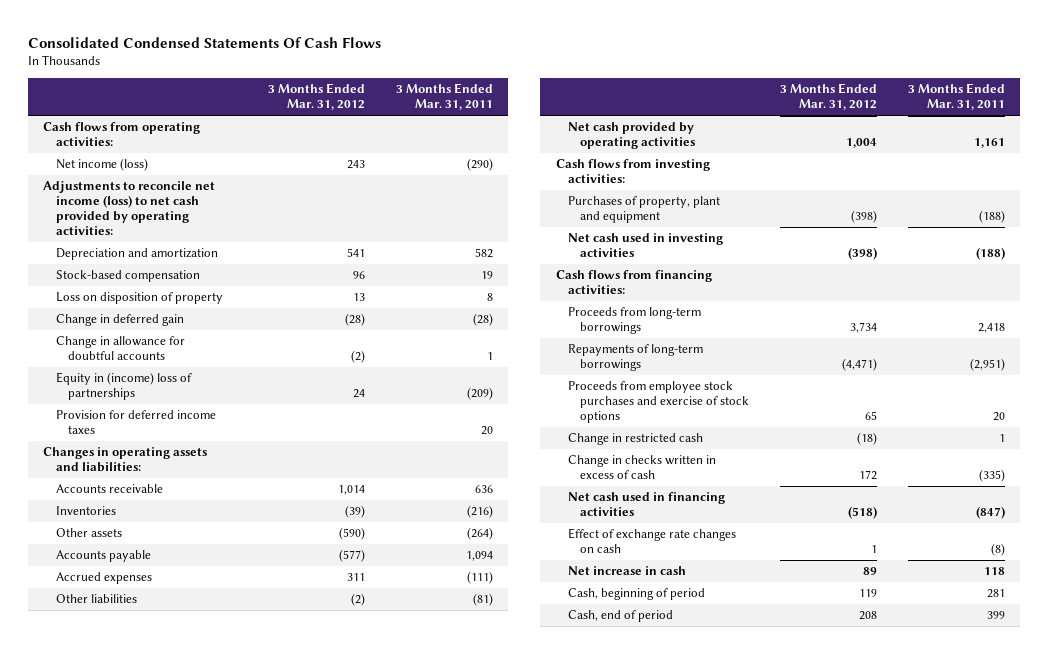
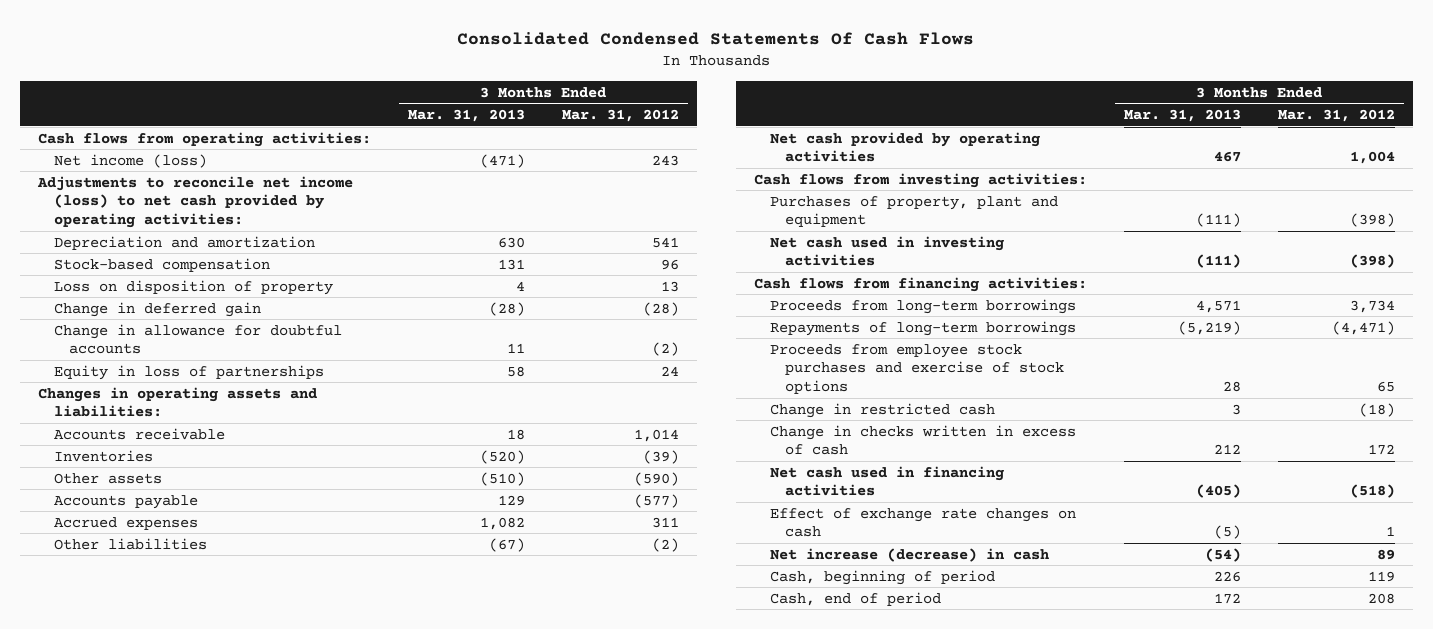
- | 3 Months Ended Mar. 31, 2012 | 3 Months Ended Mar. 31, 2011
+ | 3 Months Ended Mar. 31, 2013 | 3 Months Ended Mar. 31, 2012
- Equity in (income) loss of partnerships | 24 | (209)
- Provision for deferred income taxes | | 20
+ Equity in loss of partnerships | 58 | 24
- Net increase in cash | 89 | 118
+ Net increase (decrease) in cash | (54) | 89

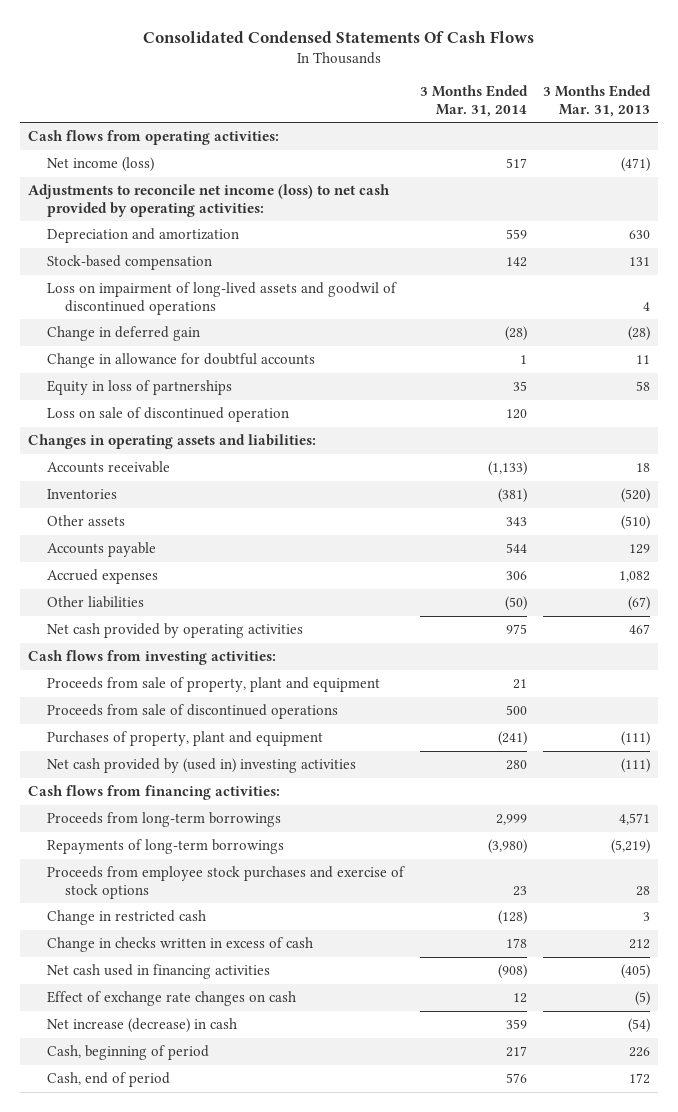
- | 3 Months Ended Mar. 31, 2013 | 3 Months Ended Mar. 31, 2012
+ | 3 Months Ended Mar. 31, 2014 | 3 Months Ended Mar. 31, 2013
- Loss on disposition of property | 4 | 13
+ Loss on impairment of long-lived assets and goodwil of discontinued operations | | 4
+ Loss on sale of discontinued operation | 120 |
+ Proceeds from sale of property, plant and equipment | 21 |
+ Proceeds from sale of discontinued operations | 500 |
- Net cash used in investing activities | (111) | (398)
+ Net cash provided by (used in) investing activities | 280 | (111)

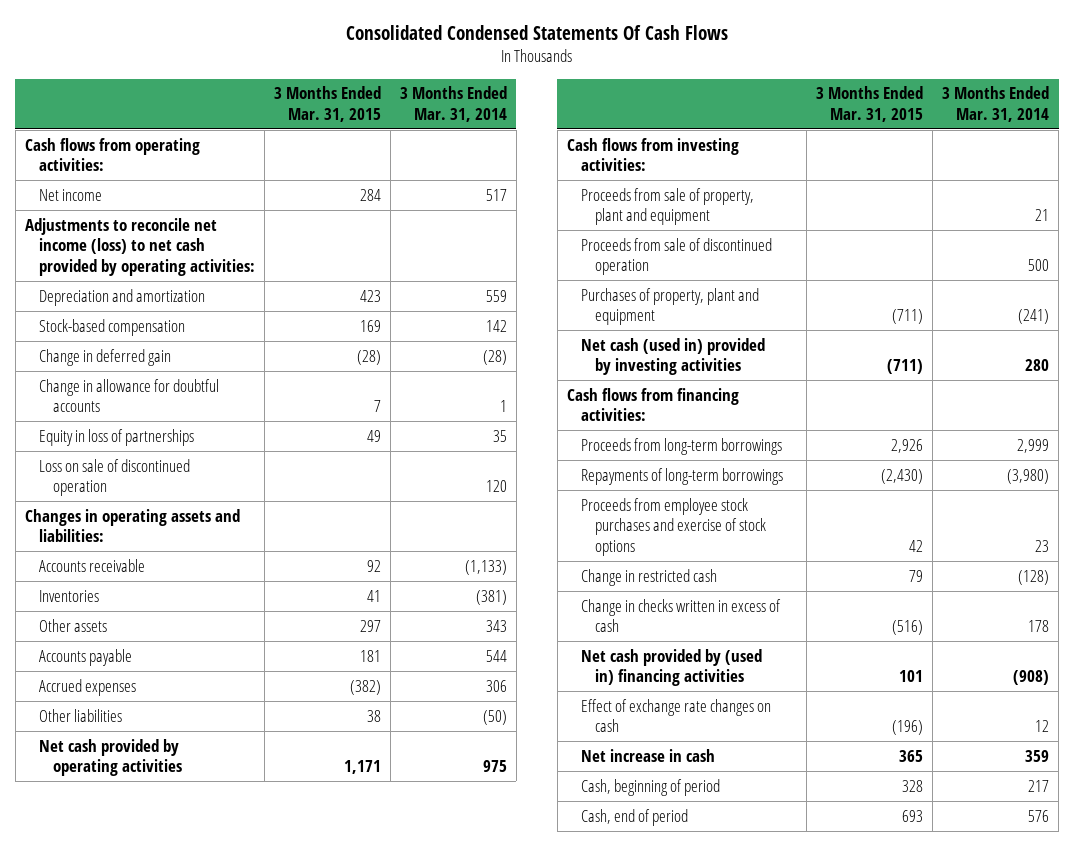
- | 3 Months Ended Mar. 31, 2014 | 3 Months Ended Mar. 31, 2013
+ | 3 Months Ended Mar. 31, 2015 | 3 Months Ended Mar. 31, 2014
- Net income (loss) | 517 | (471)
+ Net income | 284 | 517
- Loss on impairment of long-lived assets and goodwil of discontinued operations | | 4
- Proceeds from sale of discontinued operations | 500 |
+ Proceeds from sale of discontinued operation | | 500
- Net cash provided by (used in) investing activities | 280 | (111)
+ Net cash (used in) provided by investing activities | (711) | 280
- Net cash used in financing activities | (908) | (405)
+ Net cash provided by (used in) financing activities | 101 | (908)
- Net increase (decrease) in cash | 359 | (54)
+ Net increase in cash | 365 | 359

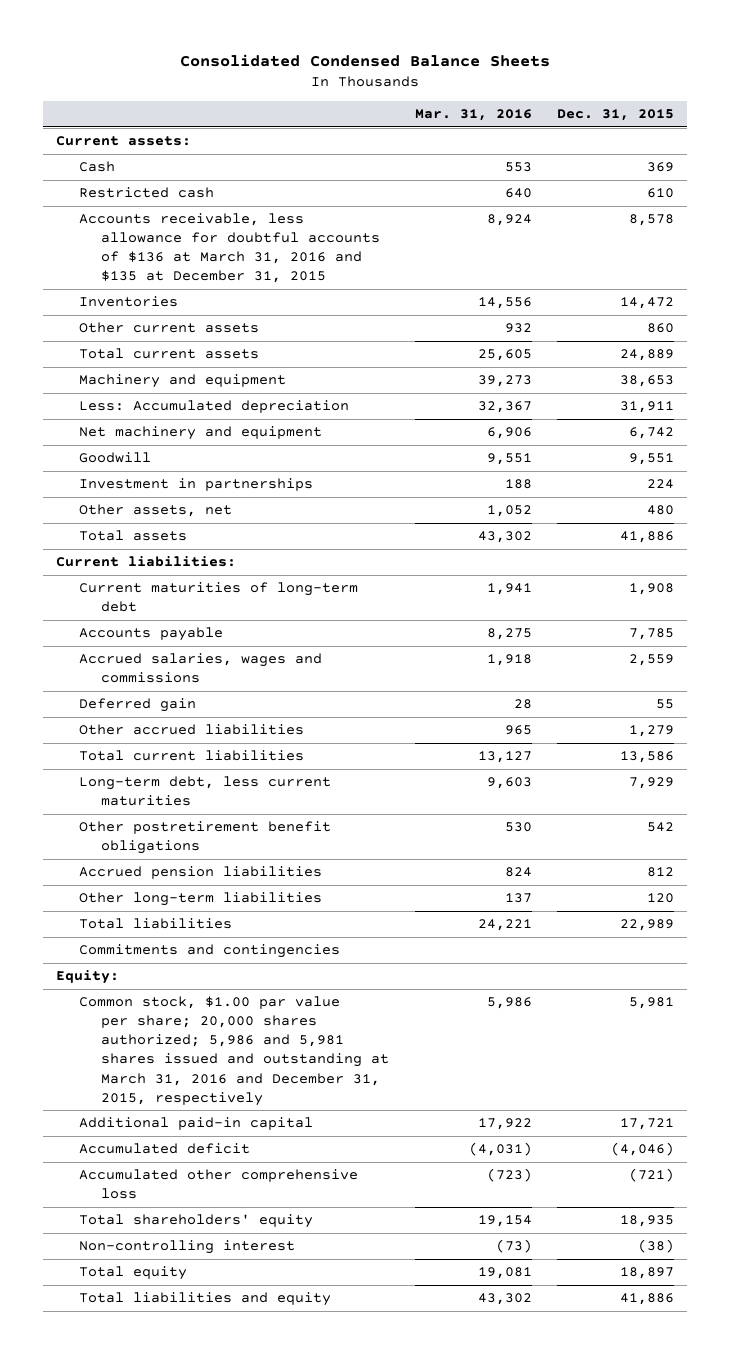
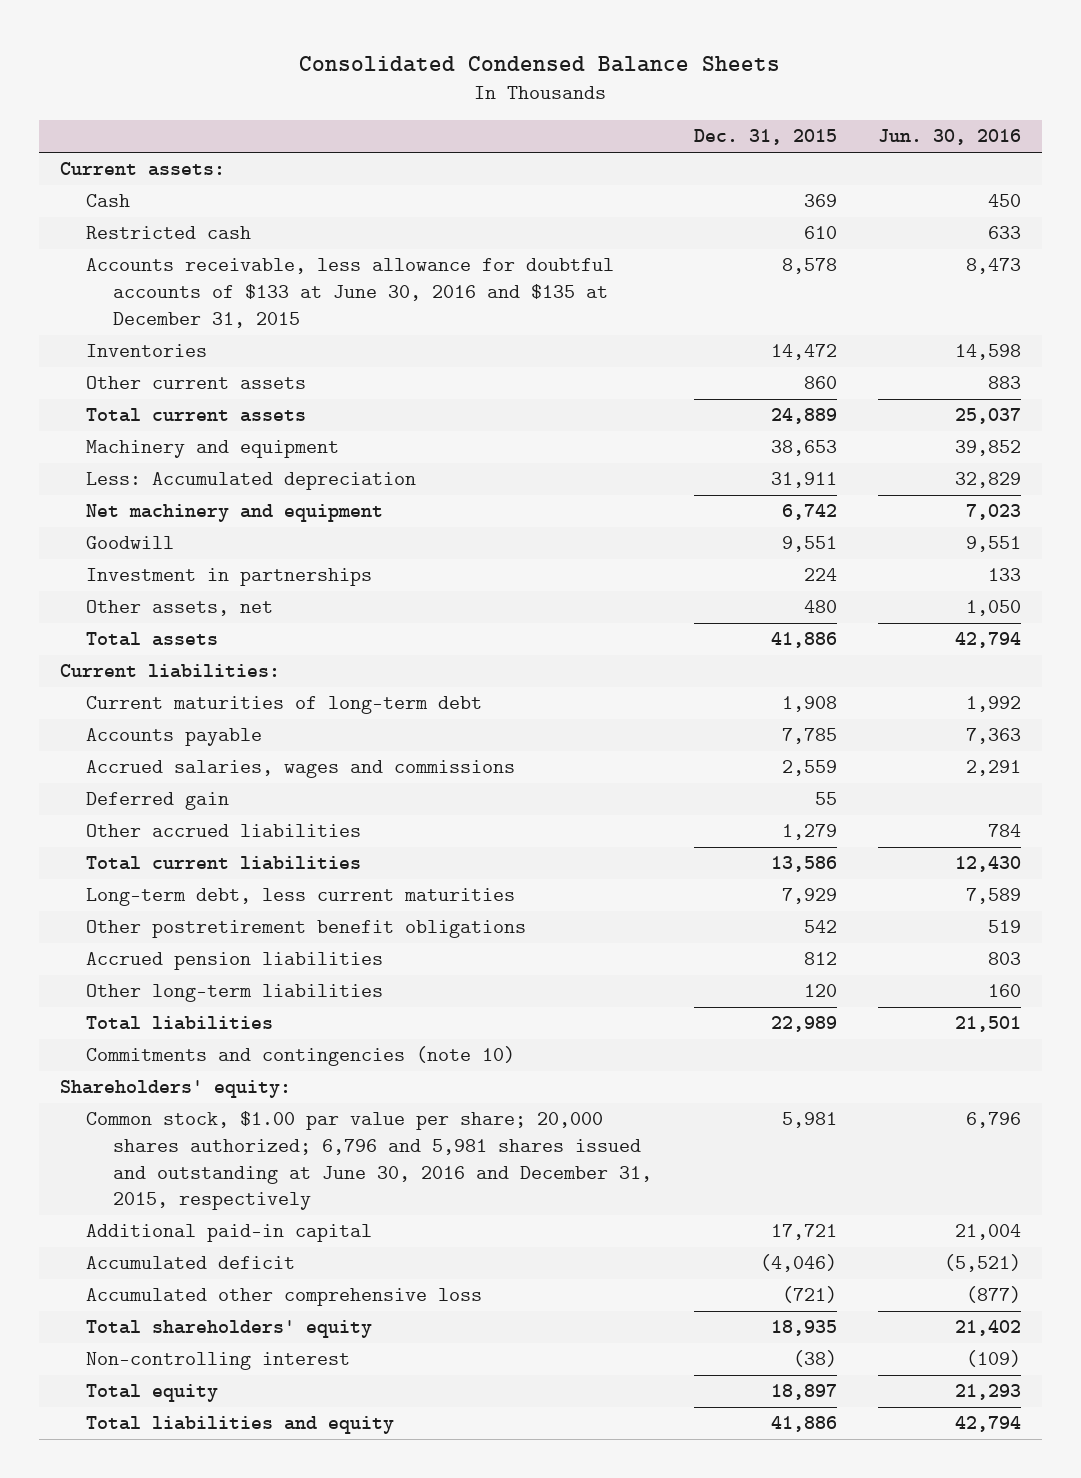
- | Mar. 31, 2016 | Dec. 31, 2015
+ | Dec. 31, 2015 | Jun. 30, 2016
- Accounts receivable, less allowance for doubtful accounts of $136 at March 31, 2016 and $135 at December 31, 2015 | 8,924 | 8,578
+ Accounts receivable, less allowance for doubtful accounts of $133 at June 30, 2016 and $135 at December 31, 2015 | 8,578 | 8,473
- Commitments and contingencies
- Equity:
- Common stock, $1.00 par value per share; 20,000 shares authorized; 5,986 and 5,981 shares issued and outstanding at March 31, 2016 and December 31, 2015, respectively | 5,986 | 5,981
+ Commitments and contingencies (note 10)
+ Shareholders' equity:
+ Common stock, $1.00 par value per share; 20,000 shares authorized; 6,796 and 5,981 shares issued and outstanding at June 30, 2016 and December 31, 2015, respectively | 5,981 | 6,796

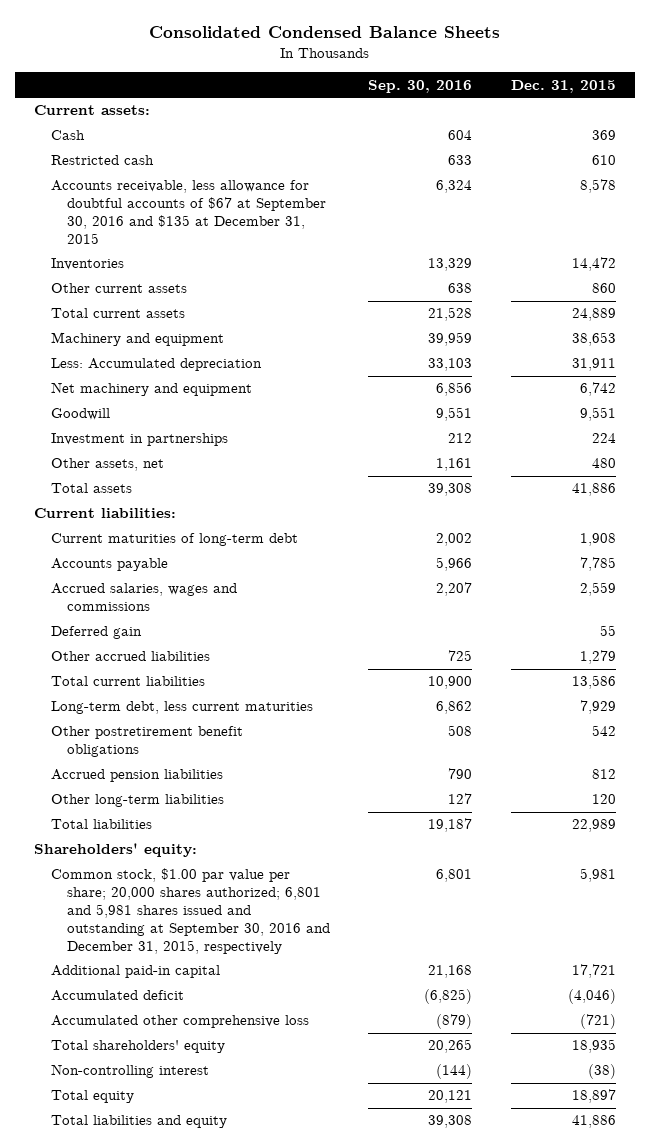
- | Dec. 31, 2015 | Jun. 30, 2016
+ | Sep. 30, 2016 | Dec. 31, 2015
- Accounts receivable, less allowance for doubtful accounts of $133 at June 30, 2016 and $135 at December 31, 2015 | 8,578 | 8,473
+ Accounts receivable, less allowance for doubtful accounts of $67 at September 30, 2016 and $135 at December 31, 2015 | 6,324 | 8,578
- Commitments and contingencies (note 10)
- Common stock, $1.00 par value per share; 20,000 shares authorized; 6,796 and 5,981 shares issued and outstanding at June 30, 2016 and December 31, 2015, respectively | 5,981 | 6,796
+ Common stock, $1.00 par value per share; 20,000 shares authorized; 6,801 and 5,981 shares issued and outstanding at September 30, 2016 and December 31, 2015, respectively | 6,801 | 5,981

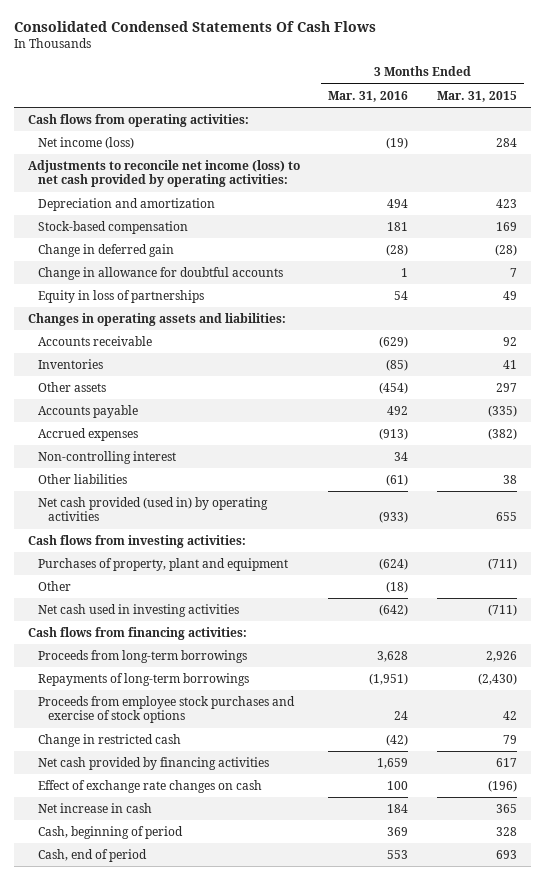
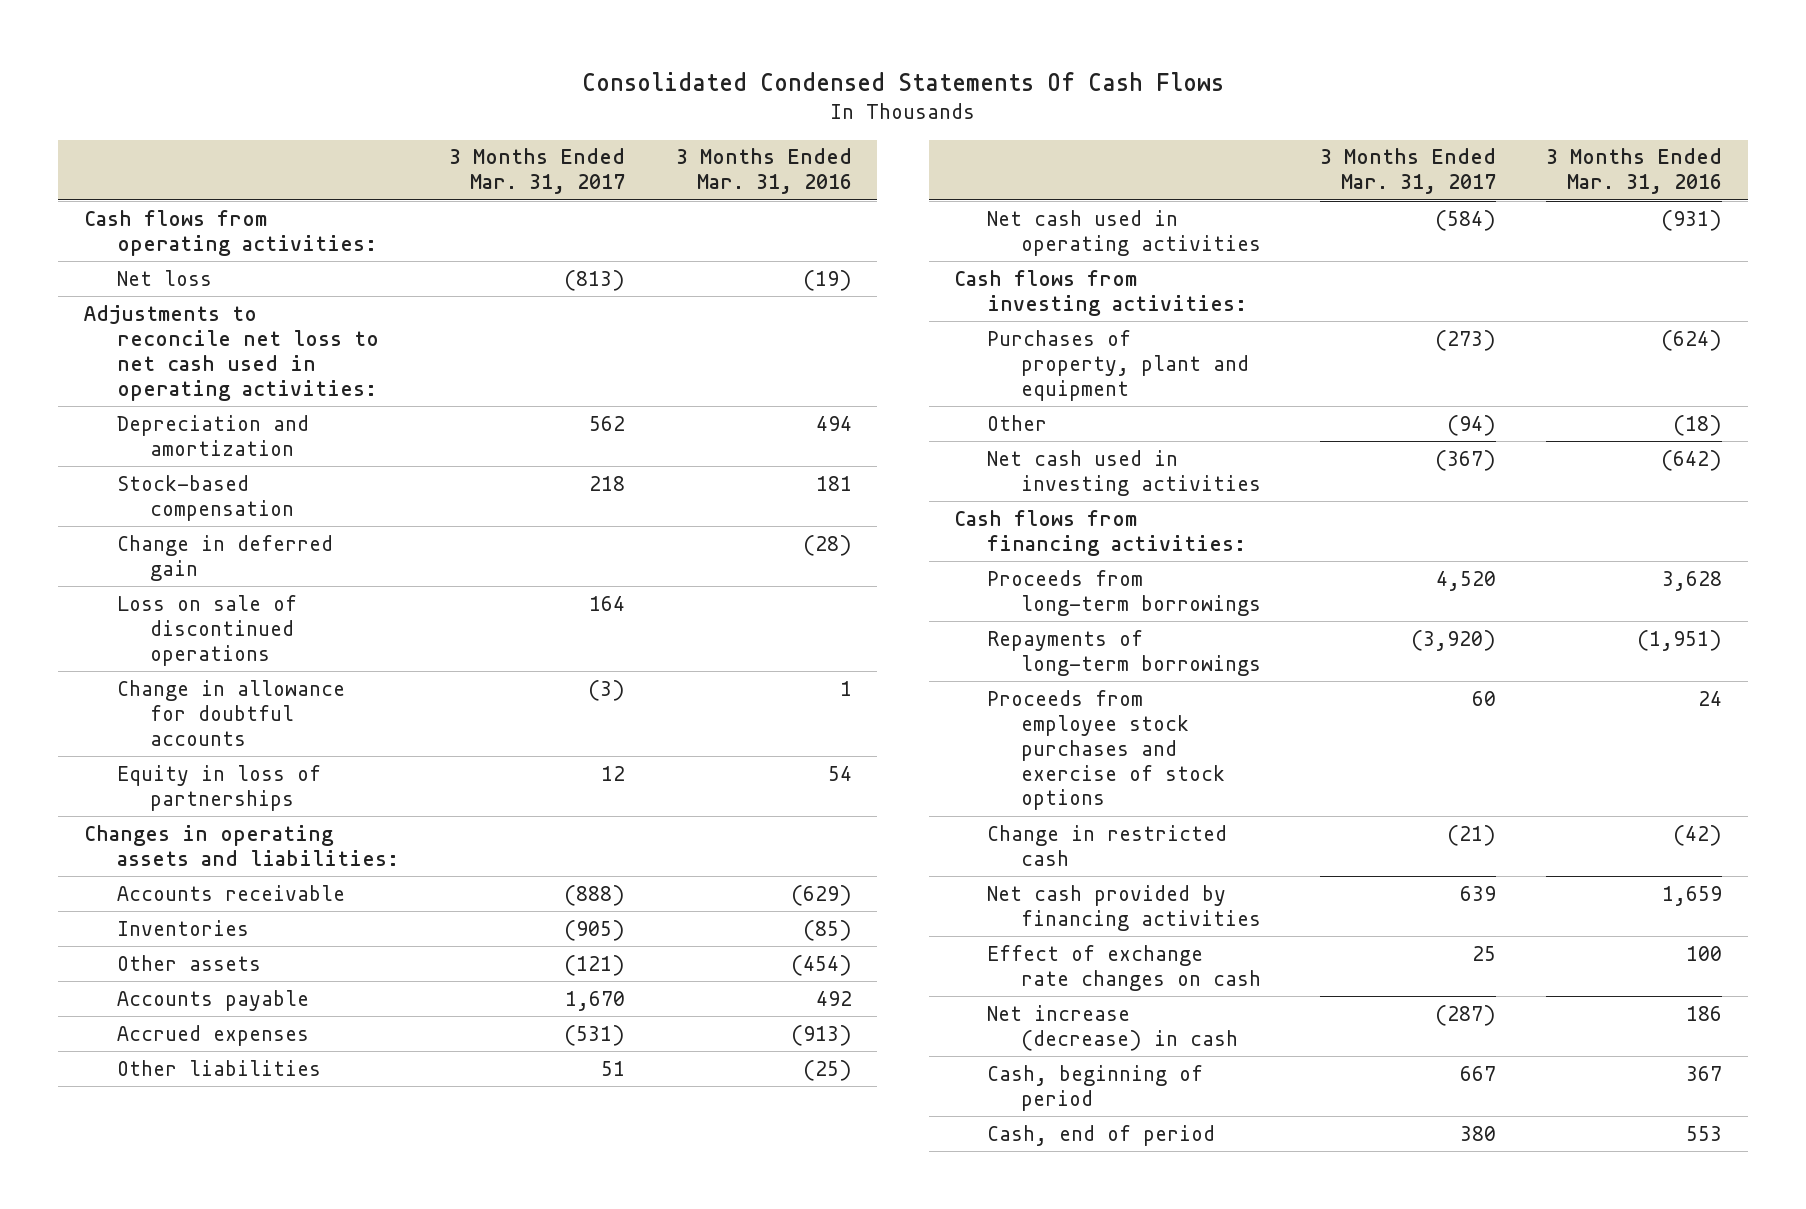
- | 3 Months Ended Mar. 31, 2016 | 3 Months Ended Mar. 31, 2015
+ | 3 Months Ended Mar. 31, 2017 | 3 Months Ended Mar. 31, 2016
- Net income (loss) | (19) | 284
- Adjustments to reconcile net income (loss) to net cash provided by operating activities:
+ Net loss | (813) | (19)
+ Adjustments to reconcile net loss to net cash used in operating activities:
+ Loss on sale of discontinued operations | 164 |
- Non-controlling interest | 34 |
- Other liabilities | (61) | 38
- Net cash provided (used in) by operating activities | (933) | 655
+ Other liabilities | 51 | (25)
+ Net cash used in operating activities | (584) | (931)
- Net increase in cash | 184 | 365
- Cash, beginning of period | 369 | 328
+ Net increase (decrease) in cash | (287) | 186
+ Cash, beginning of period | 667 | 367

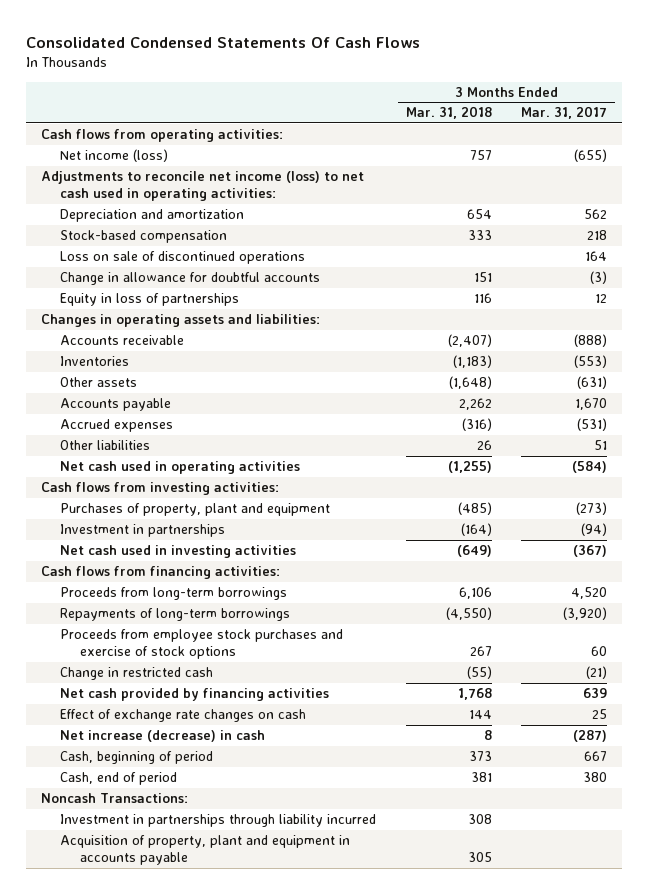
- | 3 Months Ended Mar. 31, 2017 | 3 Months Ended Mar. 31, 2016
+ | 3 Months Ended Mar. 31, 2018 | 3 Months Ended Mar. 31, 2017
- Net loss | (813) | (19)
- Adjustments to reconcile net loss to net cash used in operating activities:
+ Net income (loss) | 757 | (655)
+ Adjustments to reconcile net income (loss) to net cash used in operating activities:
- Change in deferred gain | | (28)
- Inventories | (905) | (85)
- Other assets | (121) | (454)
+ Inventories | (1,183) | (553)
+ Other assets | (1,648) | (631)
- Other | (94) | (18)
+ Investment in partnerships | (164) | (94)
+ Noncash Transactions:
+ Investment in partnerships through liability incurred | 308 |
+ Acquisition of property, plant and equipment in accounts payable | 305 |

